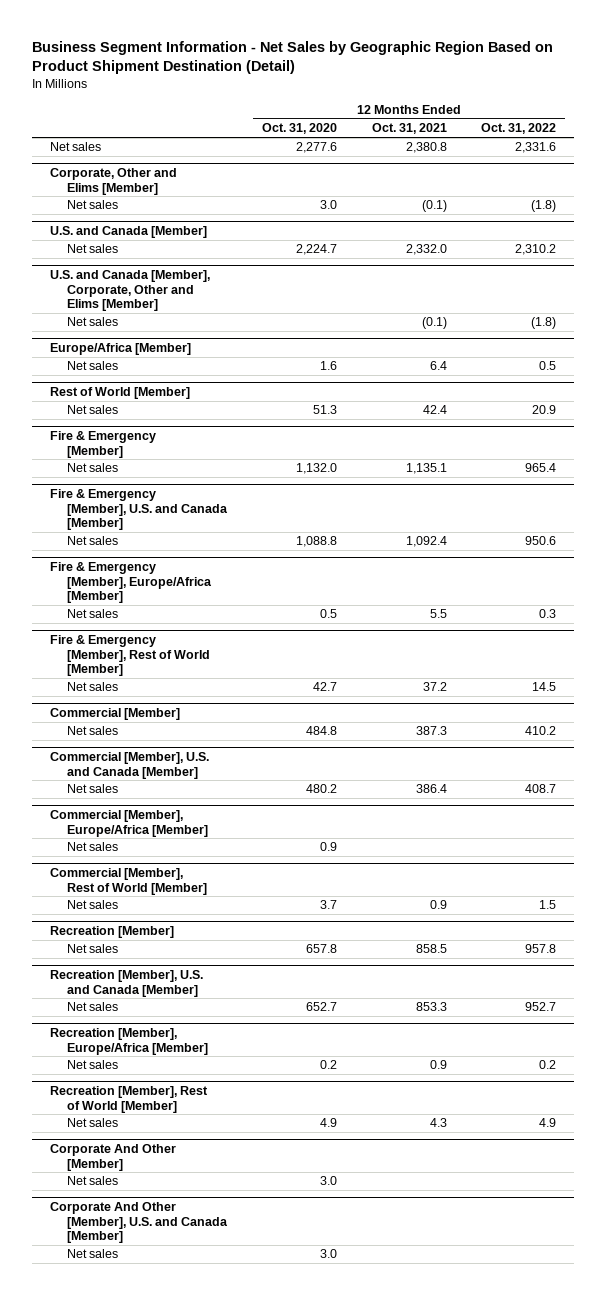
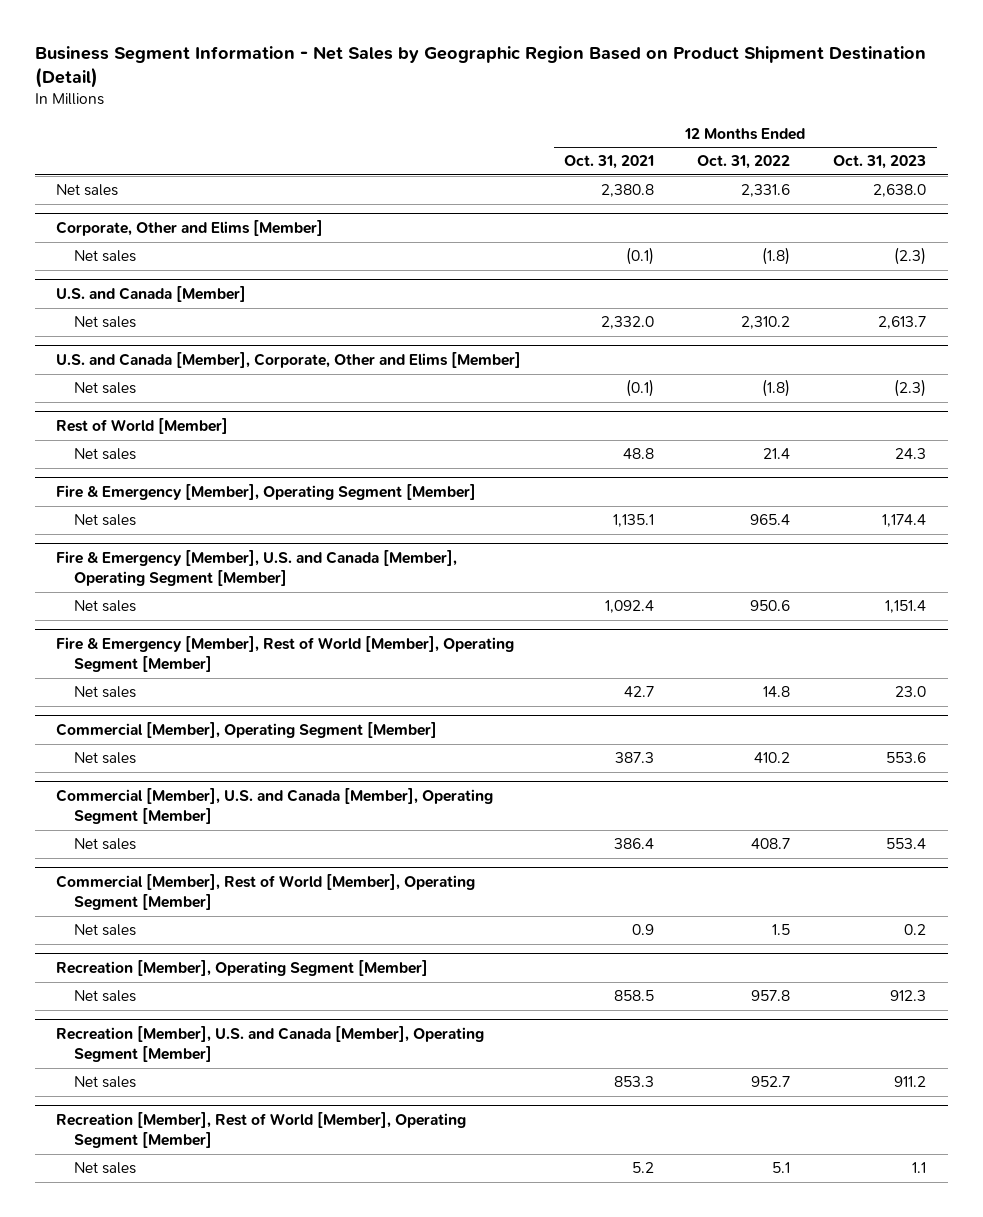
- | 12 Months Ended Oct. 31, 2020 | 12 Months Ended Oct. 31, 2021 | 12 Months Ended Oct. 31, 2022
+ | 12 Months Ended Oct. 31, 2021 | 12 Months Ended Oct. 31, 2022 | 12 Months Ended Oct. 31, 2023
- Europe/Africa [Member]
- Net sales | 1.6 | 6.4 | 0.5
@ Rest of World [Member]
- Net sales | 51.3 | 42.4 | 20.9
- Fire & Emergency [Member]
@ Rest of World [Member]
+ Net sales | 48.8 | 21.4 | 24.3
+ Fire & Emergency [Member], Operating Segment [Member]
- Fire & Emergency [Member], U.S. and Canada [Member]
+ Fire & Emergency [Member], U.S. and Canada [Member], Operating Segment [Member]
- Fire & Emergency [Member], Europe/Africa [Member]
- Net sales | 0.5 | 5.5 | 0.3
- Fire & Emergency [Member], Rest of World [Member]
- Net sales | 42.7 | 37.2 | 14.5
- Commercial [Member]
+ Fire & Emergency [Member], Rest of World [Member], Operating Segment [Member]
+ Net sales | 42.7 | 14.8 | 23.0
+ Commercial [Member], Operating Segment [Member]
- Commercial [Member], U.S. and Canada [Member]
+ Commercial [Member], U.S. and Canada [Member], Operating Segment [Member]
- Commercial [Member], Europe/Africa [Member]
- Net sales | 0.9 | |
- Commercial [Member], Rest of World [Member]
+ Commercial [Member], Rest of World [Member], Operating Segment [Member]
- Recreation [Member]
+ Recreation [Member], Operating Segment [Member]
- Recreation [Member], U.S. and Canada [Member]
+ Recreation [Member], U.S. and Canada [Member], Operating Segment [Member]
- Recreation [Member], Europe/Africa [Member]
- Net sales | 0.2 | 0.9 | 0.2
- Recreation [Member], Rest of World [Member]
- Net sales | 4.9 | 4.3 | 4.9
- Corporate And Other [Member]
- Net sales | 3.0 | |
- Corporate And Other [Member], U.S. and Canada [Member]
- Net sales | 3.0 | |
+ Recreation [Member], Rest of World [Member], Operating Segment [Member]
+ Net sales | 5.2 | 5.1 | 1.1

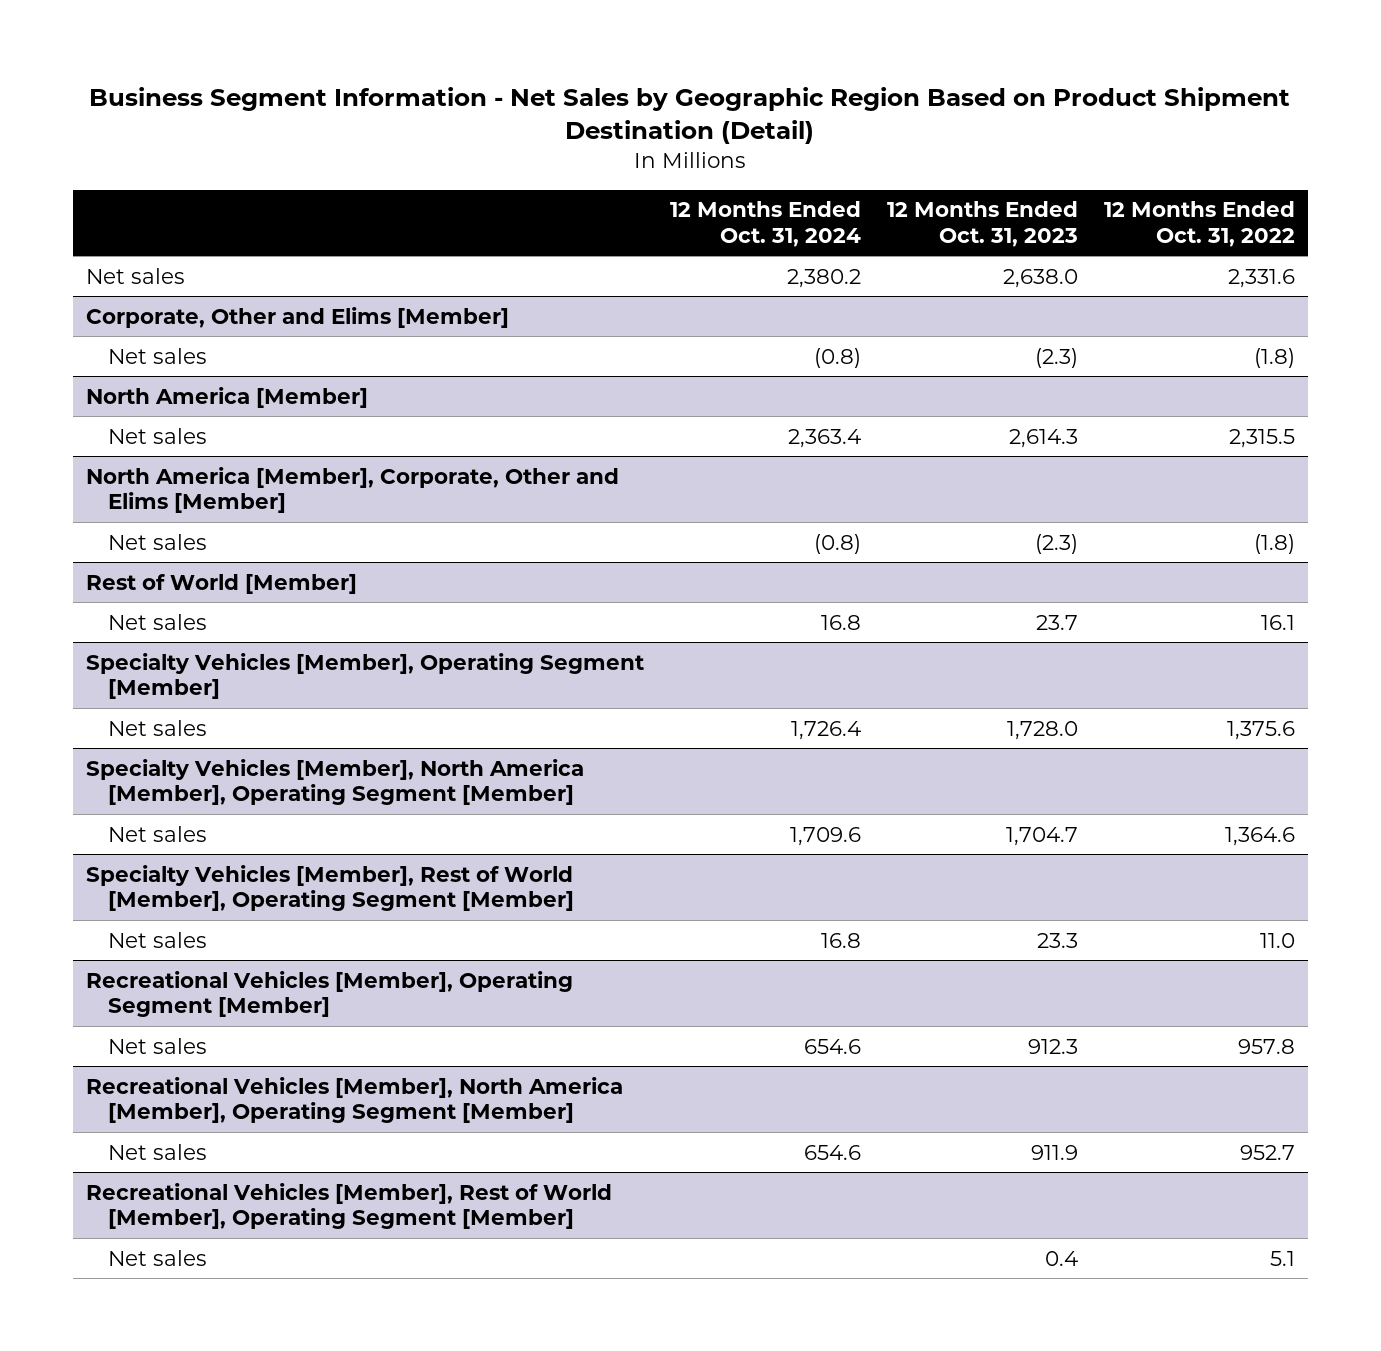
- | 12 Months Ended Oct. 31, 2021 | 12 Months Ended Oct. 31, 2022 | 12 Months Ended Oct. 31, 2023
+ | 12 Months Ended Oct. 31, 2024 | 12 Months Ended Oct. 31, 2023 | 12 Months Ended Oct. 31, 2022
- U.S. and Canada [Member]
- Net sales | 2,332.0 | 2,310.2 | 2,613.7
- U.S. and Canada [Member], Corporate, Other and Elims [Member]
+ North America [Member]
+ Net sales | 2,363.4 | 2,614.3 | 2,315.5
+ North America [Member], Corporate, Other and Elims [Member]
@ Rest of World [Member]
- Net sales | 48.8 | 21.4 | 24.3
- Fire & Emergency [Member], Operating Segment [Member]
- Net sales | 1,135.1 | 965.4 | 1,174.4
- Fire & Emergency [Member], U.S. and Canada [Member], Operating Segment [Member]
- Net sales | 1,092.4 | 950.6 | 1,151.4
- Fire & Emergency [Member], Rest of World [Member], Operating Segment [Member]
- Net sales | 42.7 | 14.8 | 23.0
- Commercial [Member], Operating Segment [Member]
- Net sales | 387.3 | 410.2 | 553.6
- Commercial [Member], U.S. and Canada [Member], Operating Segment [Member]
- Net sales | 386.4 | 408.7 | 553.4
- Commercial [Member], Rest of World [Member], Operating Segment [Member]
- Net sales | 0.9 | 1.5 | 0.2
- Recreation [Member], Operating Segment [Member]
@ Rest of World [Member]
+ Net sales | 16.8 | 23.7 | 16.1
+ Specialty Vehicles [Member], Operating Segment [Member]
+ Net sales | 1,726.4 | 1,728.0 | 1,375.6
+ Specialty Vehicles [Member], North America [Member], Operating Segment [Member]
+ Net sales | 1,709.6 | 1,704.7 | 1,364.6
+ Specialty Vehicles [Member], Rest of World [Member], Operating Segment [Member]
+ Net sales | 16.8 | 23.3 | 11.0
+ Recreational Vehicles [Member], Operating Segment [Member]
- Recreation [Member], U.S. and Canada [Member], Operating Segment [Member]
- Net sales | 853.3 | 952.7 | 911.2
- Recreation [Member], Rest of World [Member], Operating Segment [Member]
- Net sales | 5.2 | 5.1 | 1.1
+ Recreational Vehicles [Member], North America [Member], Operating Segment [Member]
+ Net sales | 654.6 | 911.9 | 952.7
+ Recreational Vehicles [Member], Rest of World [Member], Operating Segment [Member]
+ Net sales | | 0.4 | 5.1

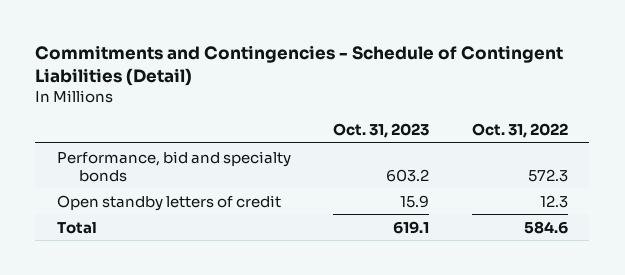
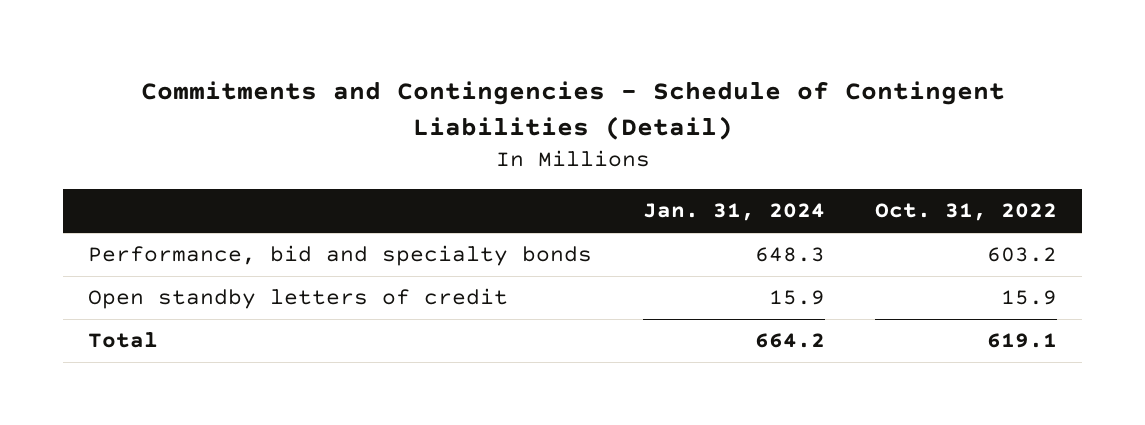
- | Oct. 31, 2023 | Oct. 31, 2022
+ | Jan. 31, 2024 | Oct. 31, 2022
- Performance, bid and specialty bonds | 603.2 | 572.3
- Open standby letters of credit | 15.9 | 12.3
- Total | 619.1 | 584.6
+ Performance, bid and specialty bonds | 648.3 | 603.2
+ Open standby letters of credit | 15.9 | 15.9
+ Total | 664.2 | 619.1

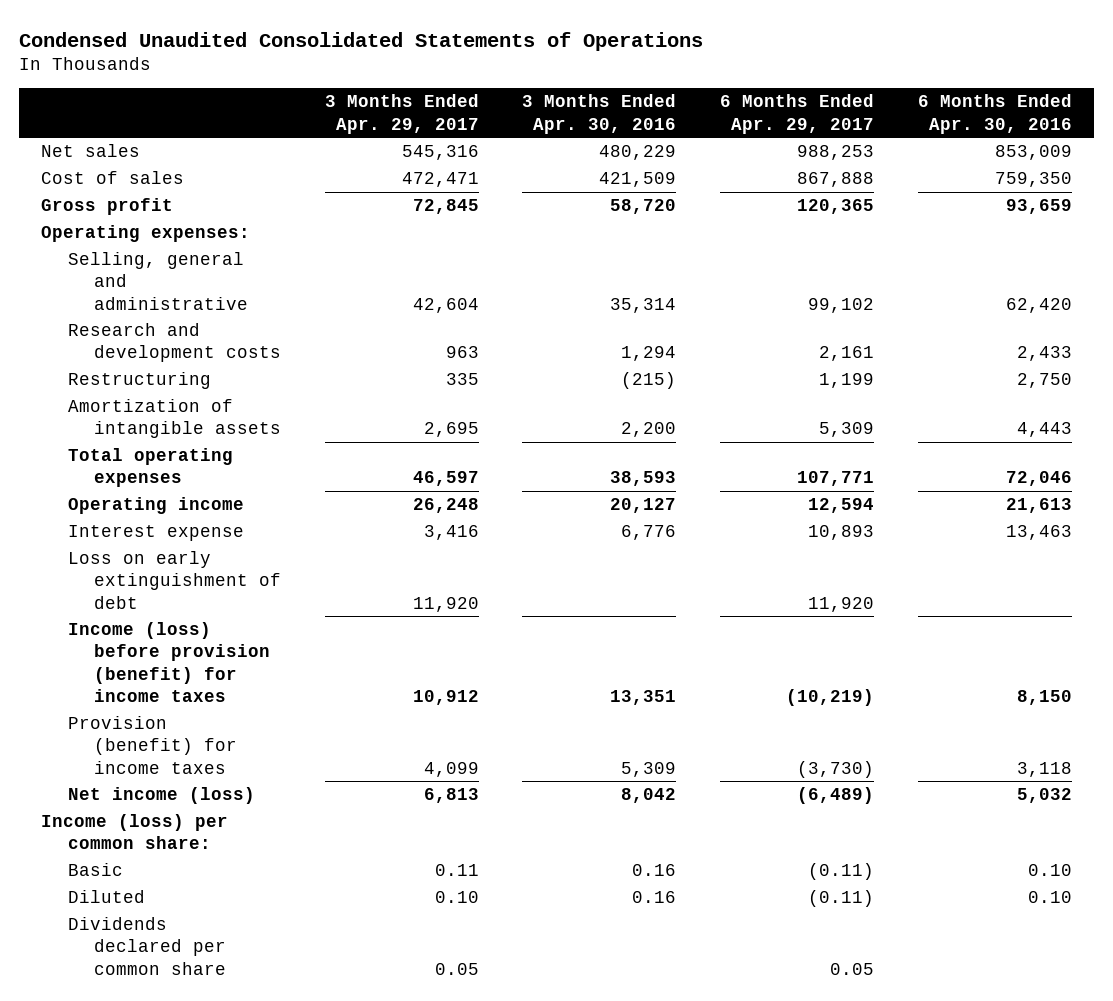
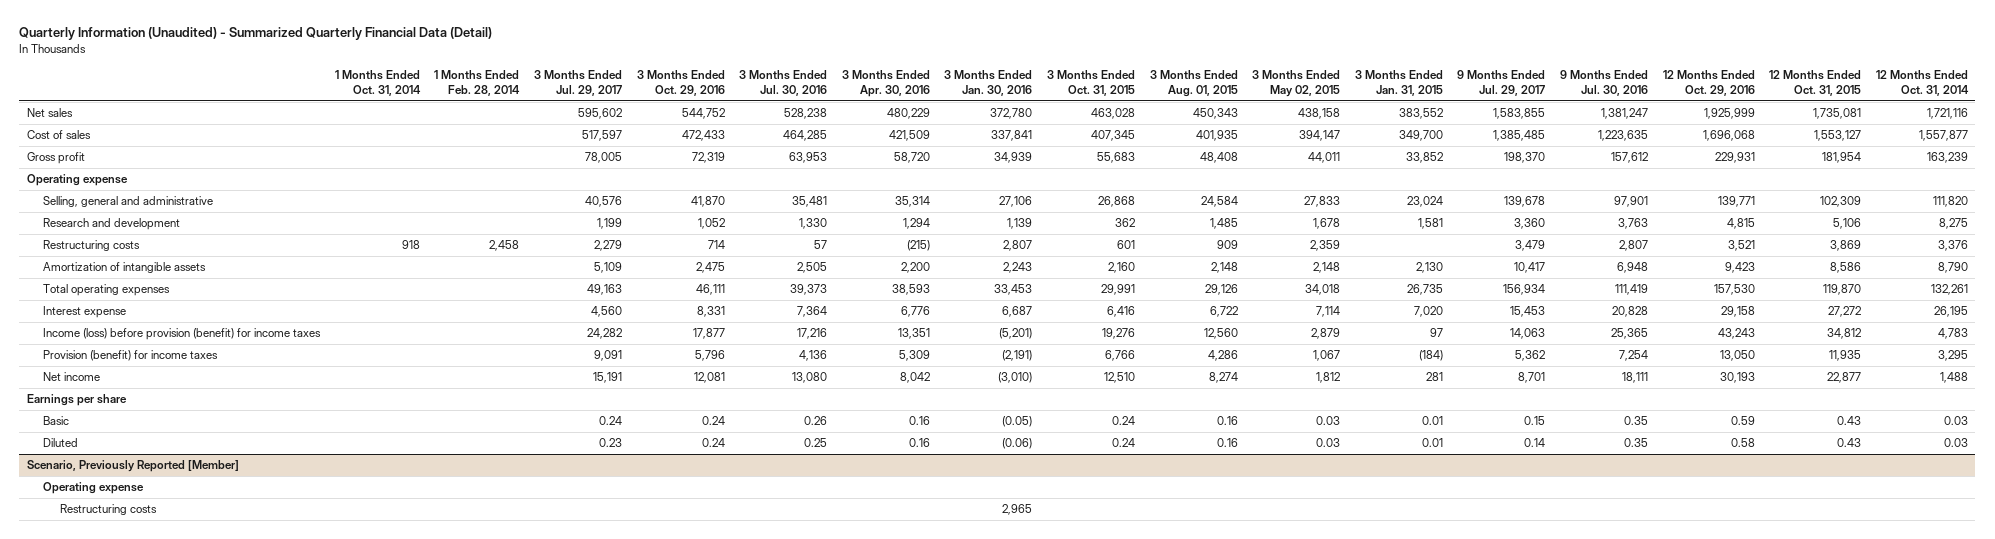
- Condensed Unaudited Consolidated Statements of Operations
+ Quarterly Information (Unaudited) - Summarized Quarterly Financial Data (Detail)
- | 3 Months Ended Apr. 29, 2017 | 3 Months Ended Apr. 30, 2016 | 6 Months Ended Apr. 29, 2017 | 6 Months Ended Apr. 30, 2016
+ | 1 Months Ended Oct. 31, 2014 | 1 Months Ended Feb. 28, 2014 | 3 Months Ended Jul. 29, 2017 | 3 Months Ended Oct. 29, 2016 | 3 Months Ended Jul. 30, 2016 | 3 Months Ended Apr. 30, 2016 | 3 Months Ended Jan. 30, 2016 | 3 Months Ended Oct. 31, 2015 | 3 Months Ended Aug. 01, 2015 | 3 Months Ended May 02, 2015 | 3 Months Ended Jan. 31, 2015 | 9 Months Ended Jul. 29, 2017 | 9 Months Ended Jul. 30, 2016 | 12 Months Ended Oct. 29, 2016 | 12 Months Ended Oct. 31, 2015 | 12 Months Ended Oct. 31, 2014
- Operating expenses:
+ Operating expense
- Research and development costs | 963 | 1,294 | 2,161 | 2,433
- Restructuring | 335 | (215) | 1,199 | 2,750
+ Research and development | | | 1,199 | 1,052 | 1,330 | 1,294 | 1,139 | 362 | 1,485 | 1,678 | 1,581 | 3,360 | 3,763 | 4,815 | 5,106 | 8,275
+ Restructuring costs | 918 | 2,458 | 2,279 | 714 | 57 | (215) | 2,807 | 601 | 909 | 2,359 | | 3,479 | 2,807 | 3,521 | 3,869 | 3,376
- Operating income | 26,248 | 20,127 | 12,594 | 21,613
- Loss on early extinguishment of debt | 11,920 | | 11,920 |
- Net income (loss) | 6,813 | 8,042 | (6,489) | 5,032
- Income (loss) per common share:
+ Net income | | | 15,191 | 12,081 | 13,080 | 8,042 | (3,010) | 12,510 | 8,274 | 1,812 | 281 | 8,701 | 18,111 | 30,193 | 22,877 | 1,488
+ Earnings per share
- Dividends declared per common share | 0.05 | | 0.05 |
+ Scenario, Previously Reported [Member]
+ Operating expense
+ Restructuring costs | | | | | | | 2,965 | | | | | | | | |

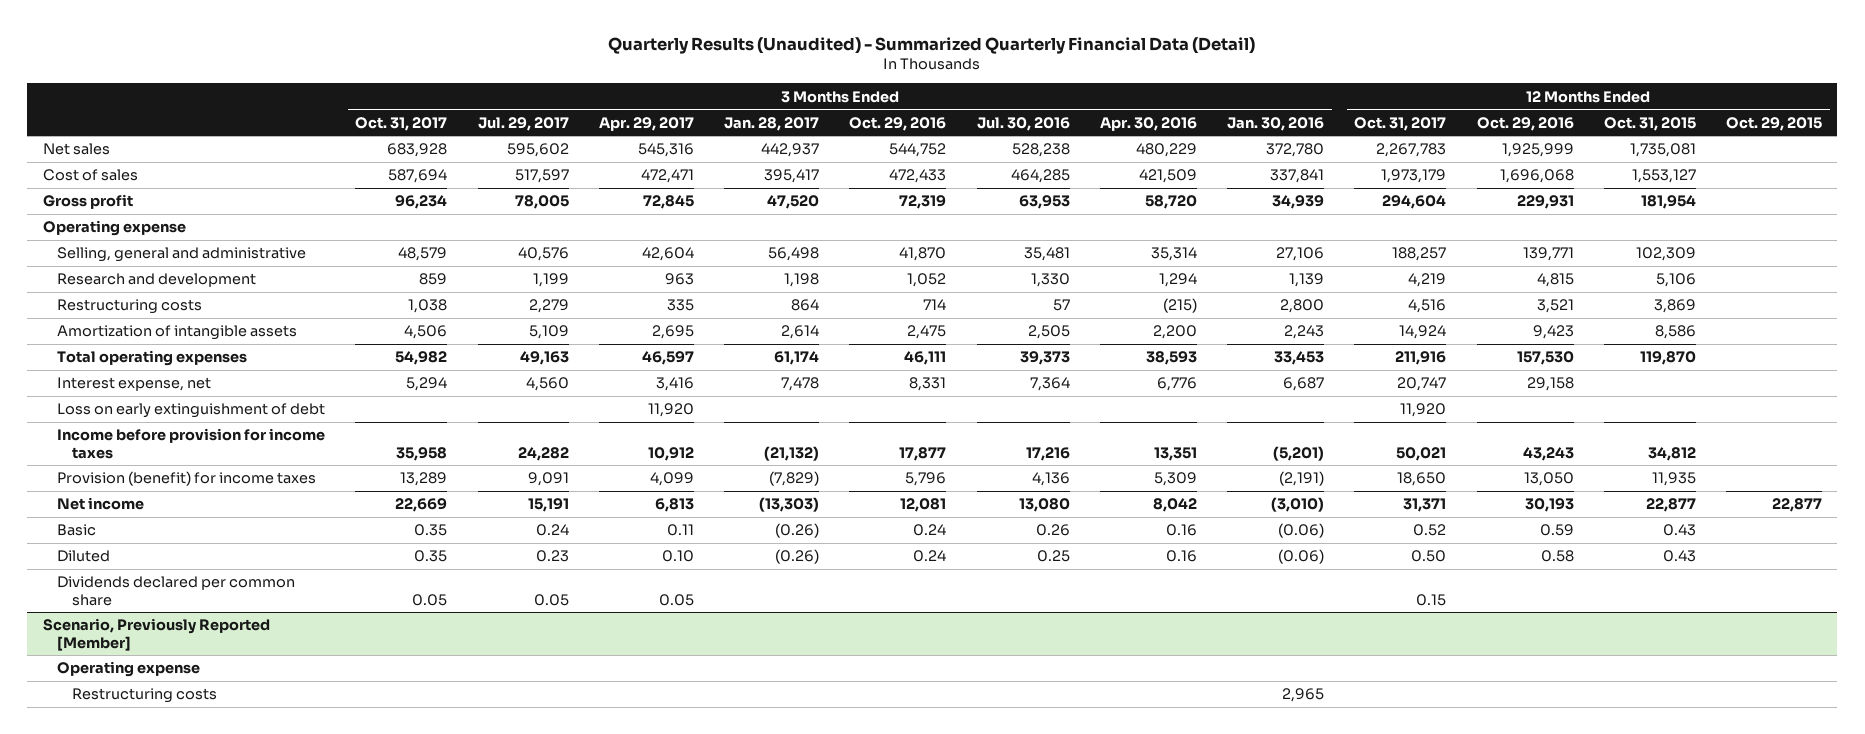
- Quarterly Information (Unaudited) - Summarized Quarterly Financial Data (Detail)
+ Quarterly Results (Unaudited) - Summarized Quarterly Financial Data (Detail)
- | 1 Months Ended Oct. 31, 2014 | 1 Months Ended Feb. 28, 2014 | 3 Months Ended Jul. 29, 2017 | 3 Months Ended Oct. 29, 2016 | 3 Months Ended Jul. 30, 2016 | 3 Months Ended Apr. 30, 2016 | 3 Months Ended Jan. 30, 2016 | 3 Months Ended Oct. 31, 2015 | 3 Months Ended Aug. 01, 2015 | 3 Months Ended May 02, 2015 | 3 Months Ended Jan. 31, 2015 | 9 Months Ended Jul. 29, 2017 | 9 Months Ended Jul. 30, 2016 | 12 Months Ended Oct. 29, 2016 | 12 Months Ended Oct. 31, 2015 | 12 Months Ended Oct. 31, 2014
+ | 3 Months Ended Oct. 31, 2017 | 3 Months Ended Jul. 29, 2017 | 3 Months Ended Apr. 29, 2017 | 3 Months Ended Jan. 28, 2017 | 3 Months Ended Oct. 29, 2016 | 3 Months Ended Jul. 30, 2016 | 3 Months Ended Apr. 30, 2016 | 3 Months Ended Jan. 30, 2016 | 12 Months Ended Oct. 31, 2017 | 12 Months Ended Oct. 29, 2016 | 12 Months Ended Oct. 31, 2015 | 12 Months Ended Oct. 29, 2015
- Restructuring costs | 918 | 2,458 | 2,279 | 714 | 57 | (215) | 2,807 | 601 | 909 | 2,359 | | 3,479 | 2,807 | 3,521 | 3,869 | 3,376
+ Restructuring costs | 1,038 | 2,279 | 335 | 864 | 714 | 57 | (215) | 2,800 | 4,516 | 3,521 | 3,869 |
- Interest expense | | | 4,560 | 8,331 | 7,364 | 6,776 | 6,687 | 6,416 | 6,722 | 7,114 | 7,020 | 15,453 | 20,828 | 29,158 | 27,272 | 26,195
- Income (loss) before provision (benefit) for income taxes | | | 24,282 | 17,877 | 17,216 | 13,351 | (5,201) | 19,276 | 12,560 | 2,879 | 97 | 14,063 | 25,365 | 43,243 | 34,812 | 4,783
+ Interest expense, net | 5,294 | 4,560 | 3,416 | 7,478 | 8,331 | 7,364 | 6,776 | 6,687 | 20,747 | 29,158 | |
+ Loss on early extinguishment of debt | | | 11,920 | | | | | | 11,920 | | |
+ Income before provision for income taxes | 35,958 | 24,282 | 10,912 | (21,132) | 17,877 | 17,216 | 13,351 | (5,201) | 50,021 | 43,243 | 34,812 |
- Earnings per share
- Basic | | | 0.24 | 0.24 | 0.26 | 0.16 | (0.05) | 0.24 | 0.16 | 0.03 | 0.01 | 0.15 | 0.35 | 0.59 | 0.43 | 0.03
+ Basic | 0.35 | 0.24 | 0.11 | (0.26) | 0.24 | 0.26 | 0.16 | (0.06) | 0.52 | 0.59 | 0.43 |
+ Dividends declared per common share | 0.05 | 0.05 | 0.05 | | | | | | 0.15 | | |

